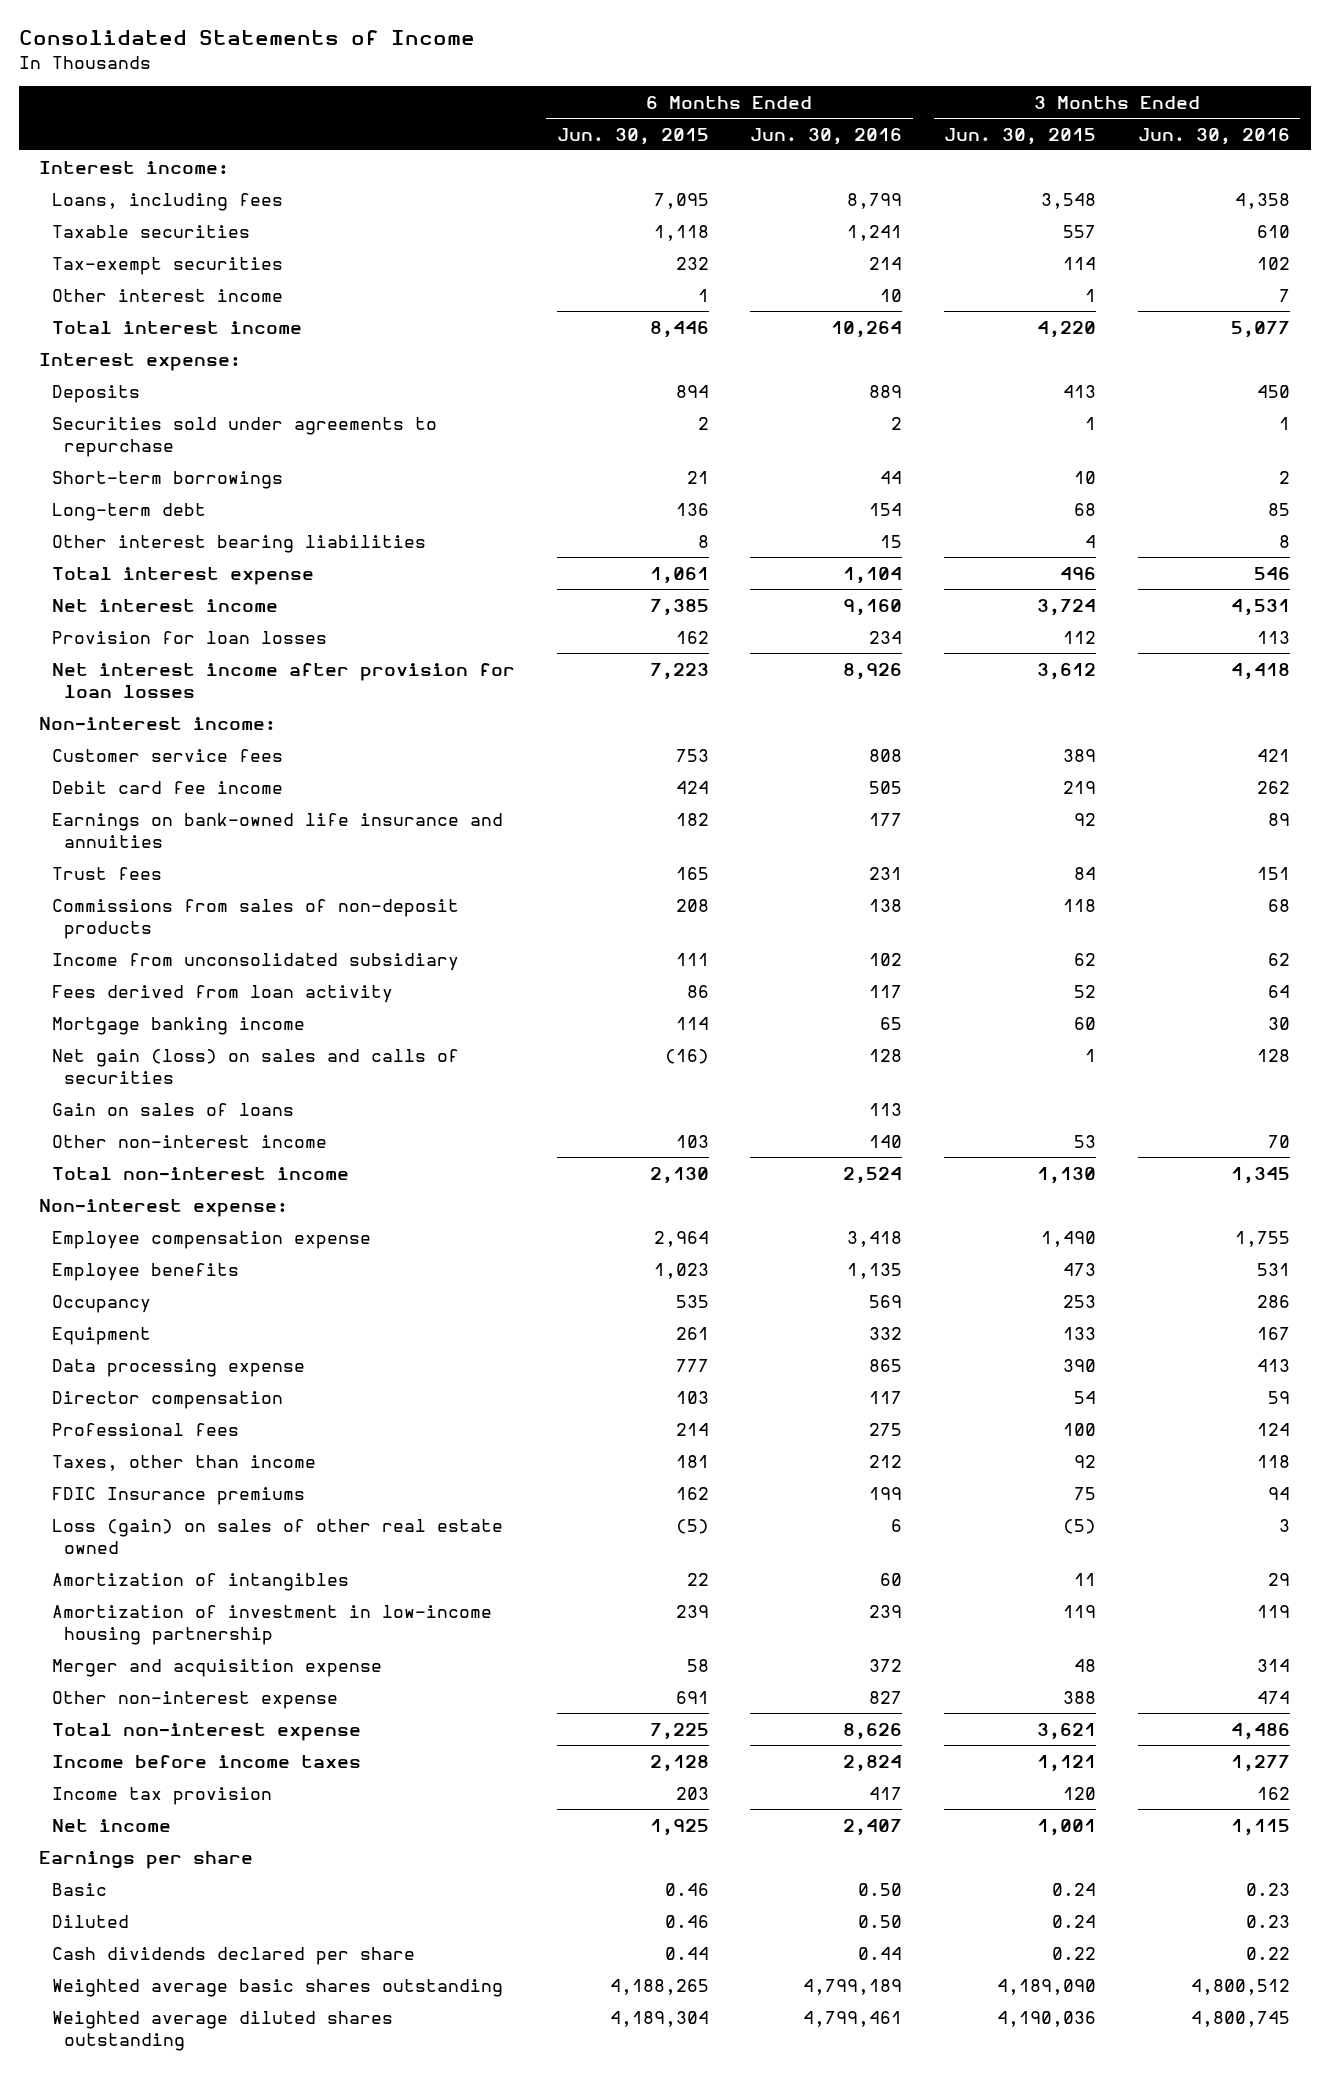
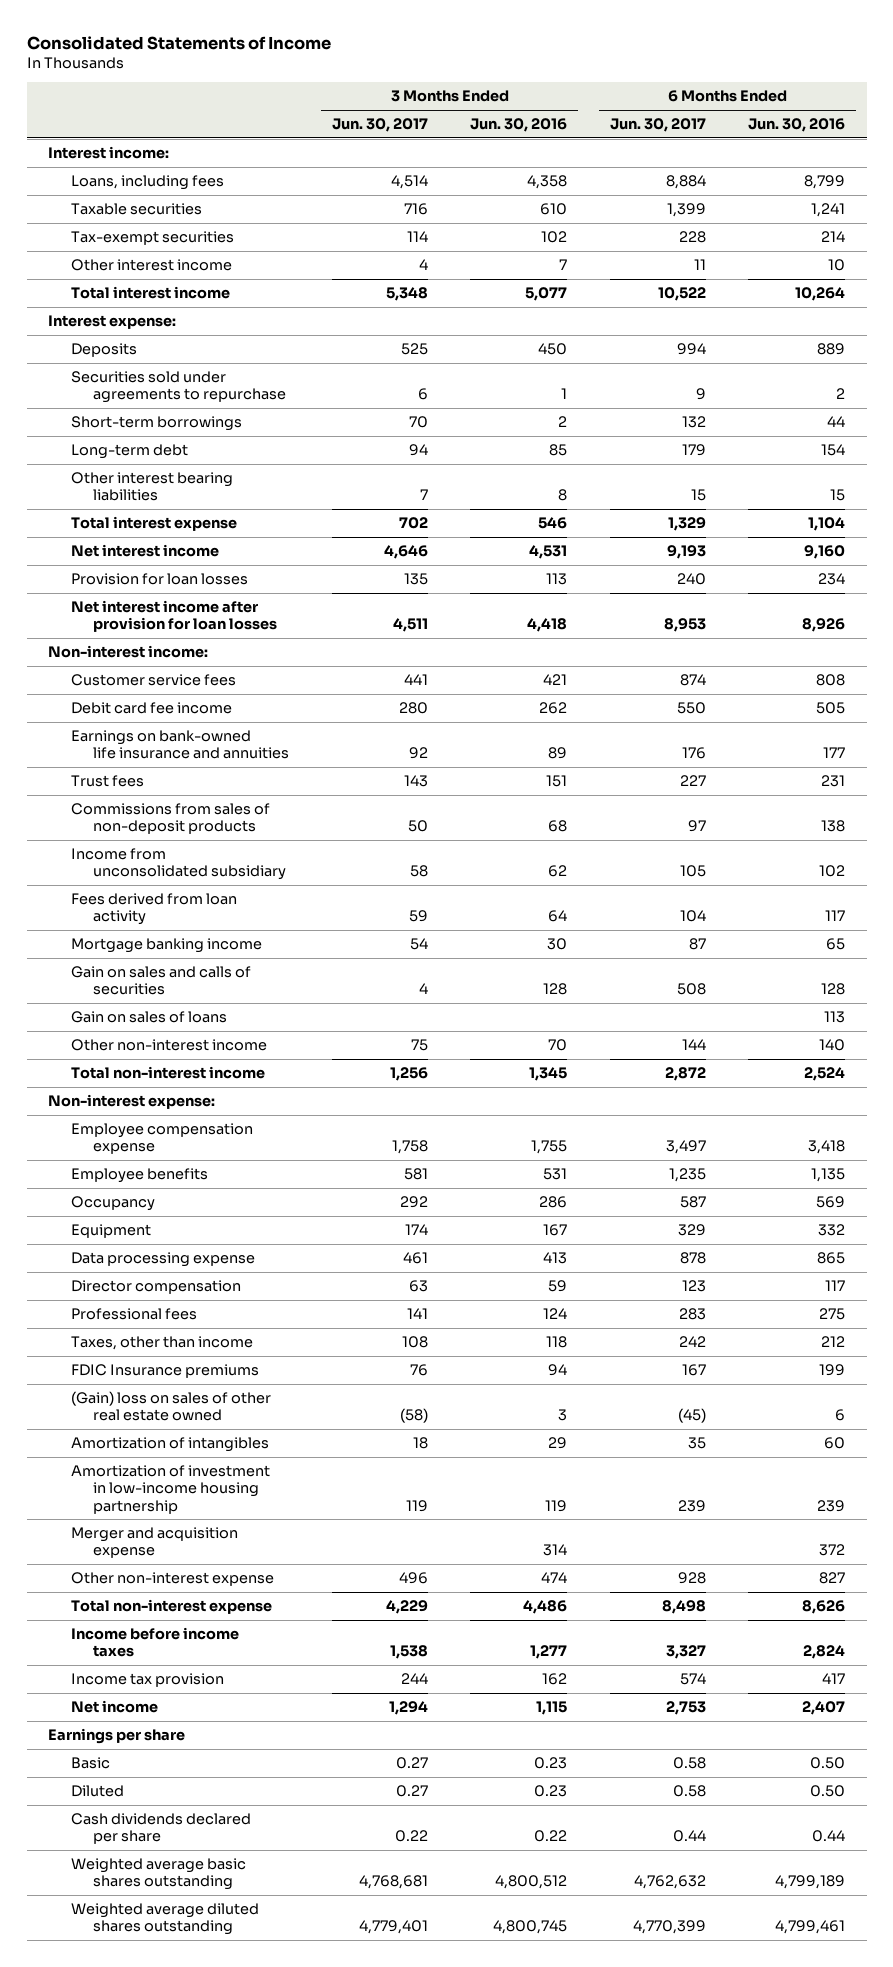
- | 6 Months Ended Jun. 30, 2015 | 6 Months Ended Jun. 30, 2016 | 3 Months Ended Jun. 30, 2015 | 3 Months Ended Jun. 30, 2016
+ | 3 Months Ended Jun. 30, 2017 | 3 Months Ended Jun. 30, 2016 | 6 Months Ended Jun. 30, 2017 | 6 Months Ended Jun. 30, 2016
- Net gain (loss) on sales and calls of securities | (16) | 128 | 1 | 128
+ Gain on sales and calls of securities | 4 | 128 | 508 | 128
- Loss (gain) on sales of other real estate owned | (5) | 6 | (5) | 3
+ (Gain) loss on sales of other real estate owned | (58) | 3 | (45) | 6

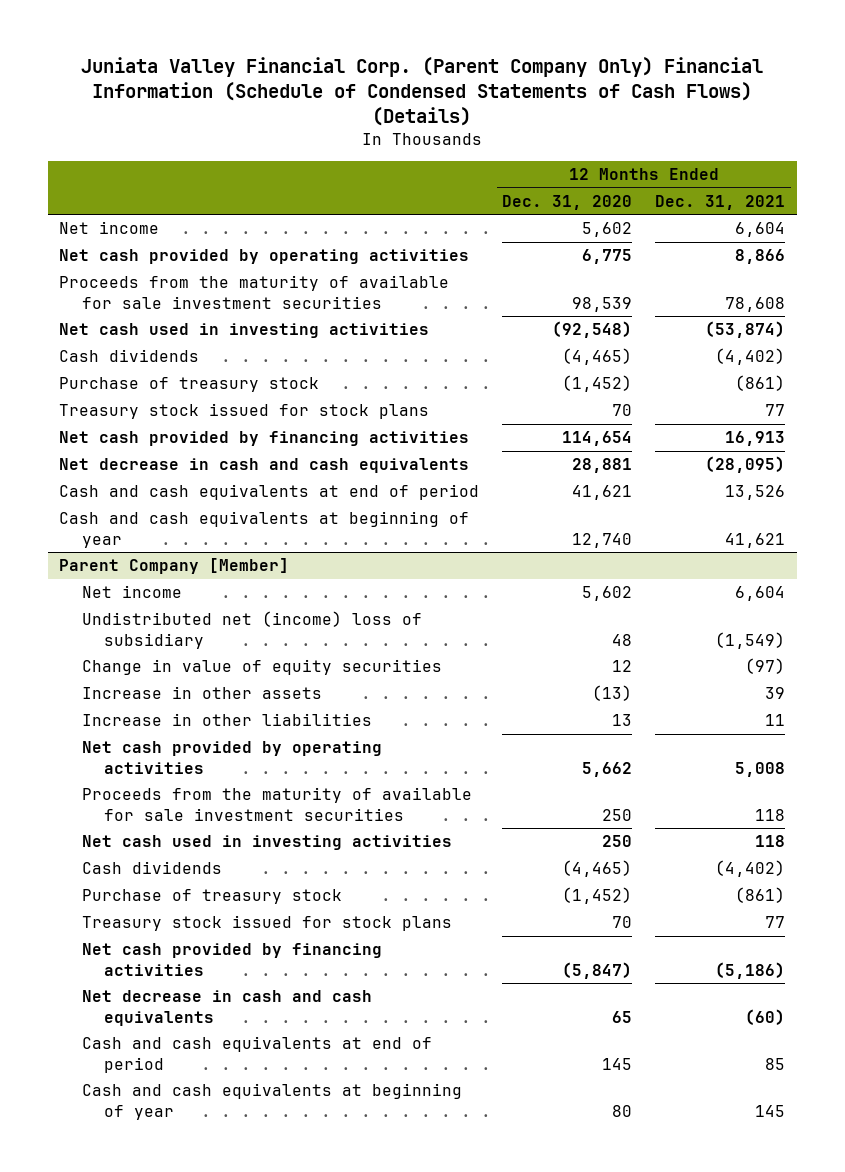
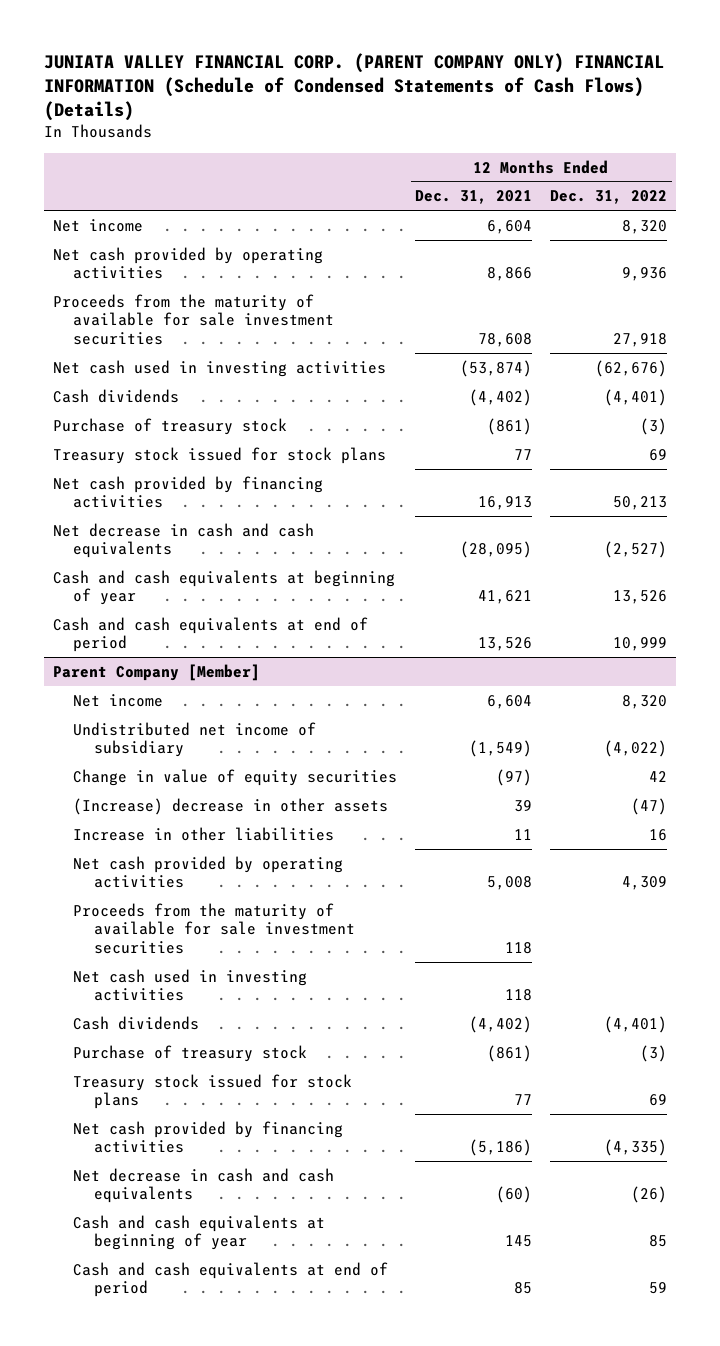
- Juniata Valley Financial Corp. (Parent Company Only) Financial Information (Schedule of Condensed Statements of Cash Flows) (Details)
+ JUNIATA VALLEY FINANCIAL CORP. (PARENT COMPANY ONLY) FINANCIAL INFORMATION (Schedule of Condensed Statements of Cash Flows) (Details)
- | 12 Months Ended Dec. 31, 2020 | 12 Months Ended Dec. 31, 2021
+ | 12 Months Ended Dec. 31, 2021 | 12 Months Ended Dec. 31, 2022
moved down: Cash and cash equivalents at end of period | 13,526 | 10,999
@ Parent Company [Member]
- Undistributed net (income) loss of subsidiary | 48 | (1,549)
+ Undistributed net income of subsidiary | (1,549) | (4,022)
- Increase in other assets | (13) | 39
+ (Increase) decrease in other assets | 39 | (47)
moved down: Cash and cash equivalents at end of period | 85 | 59

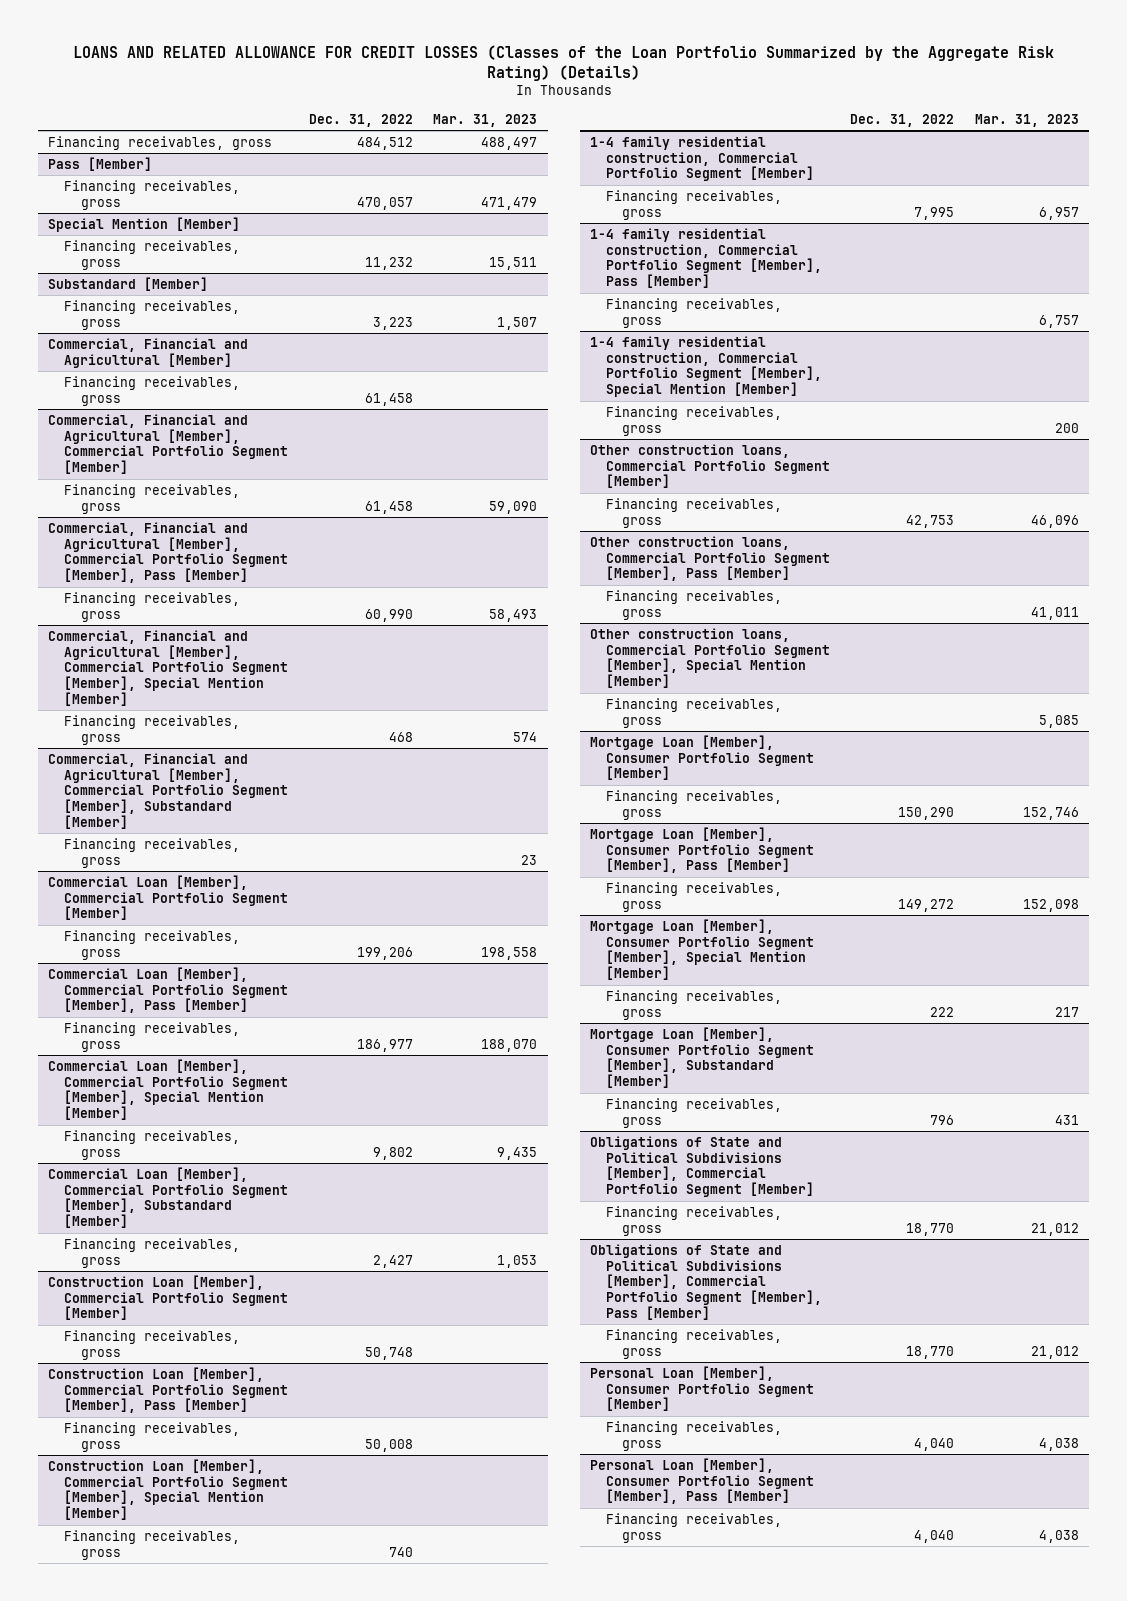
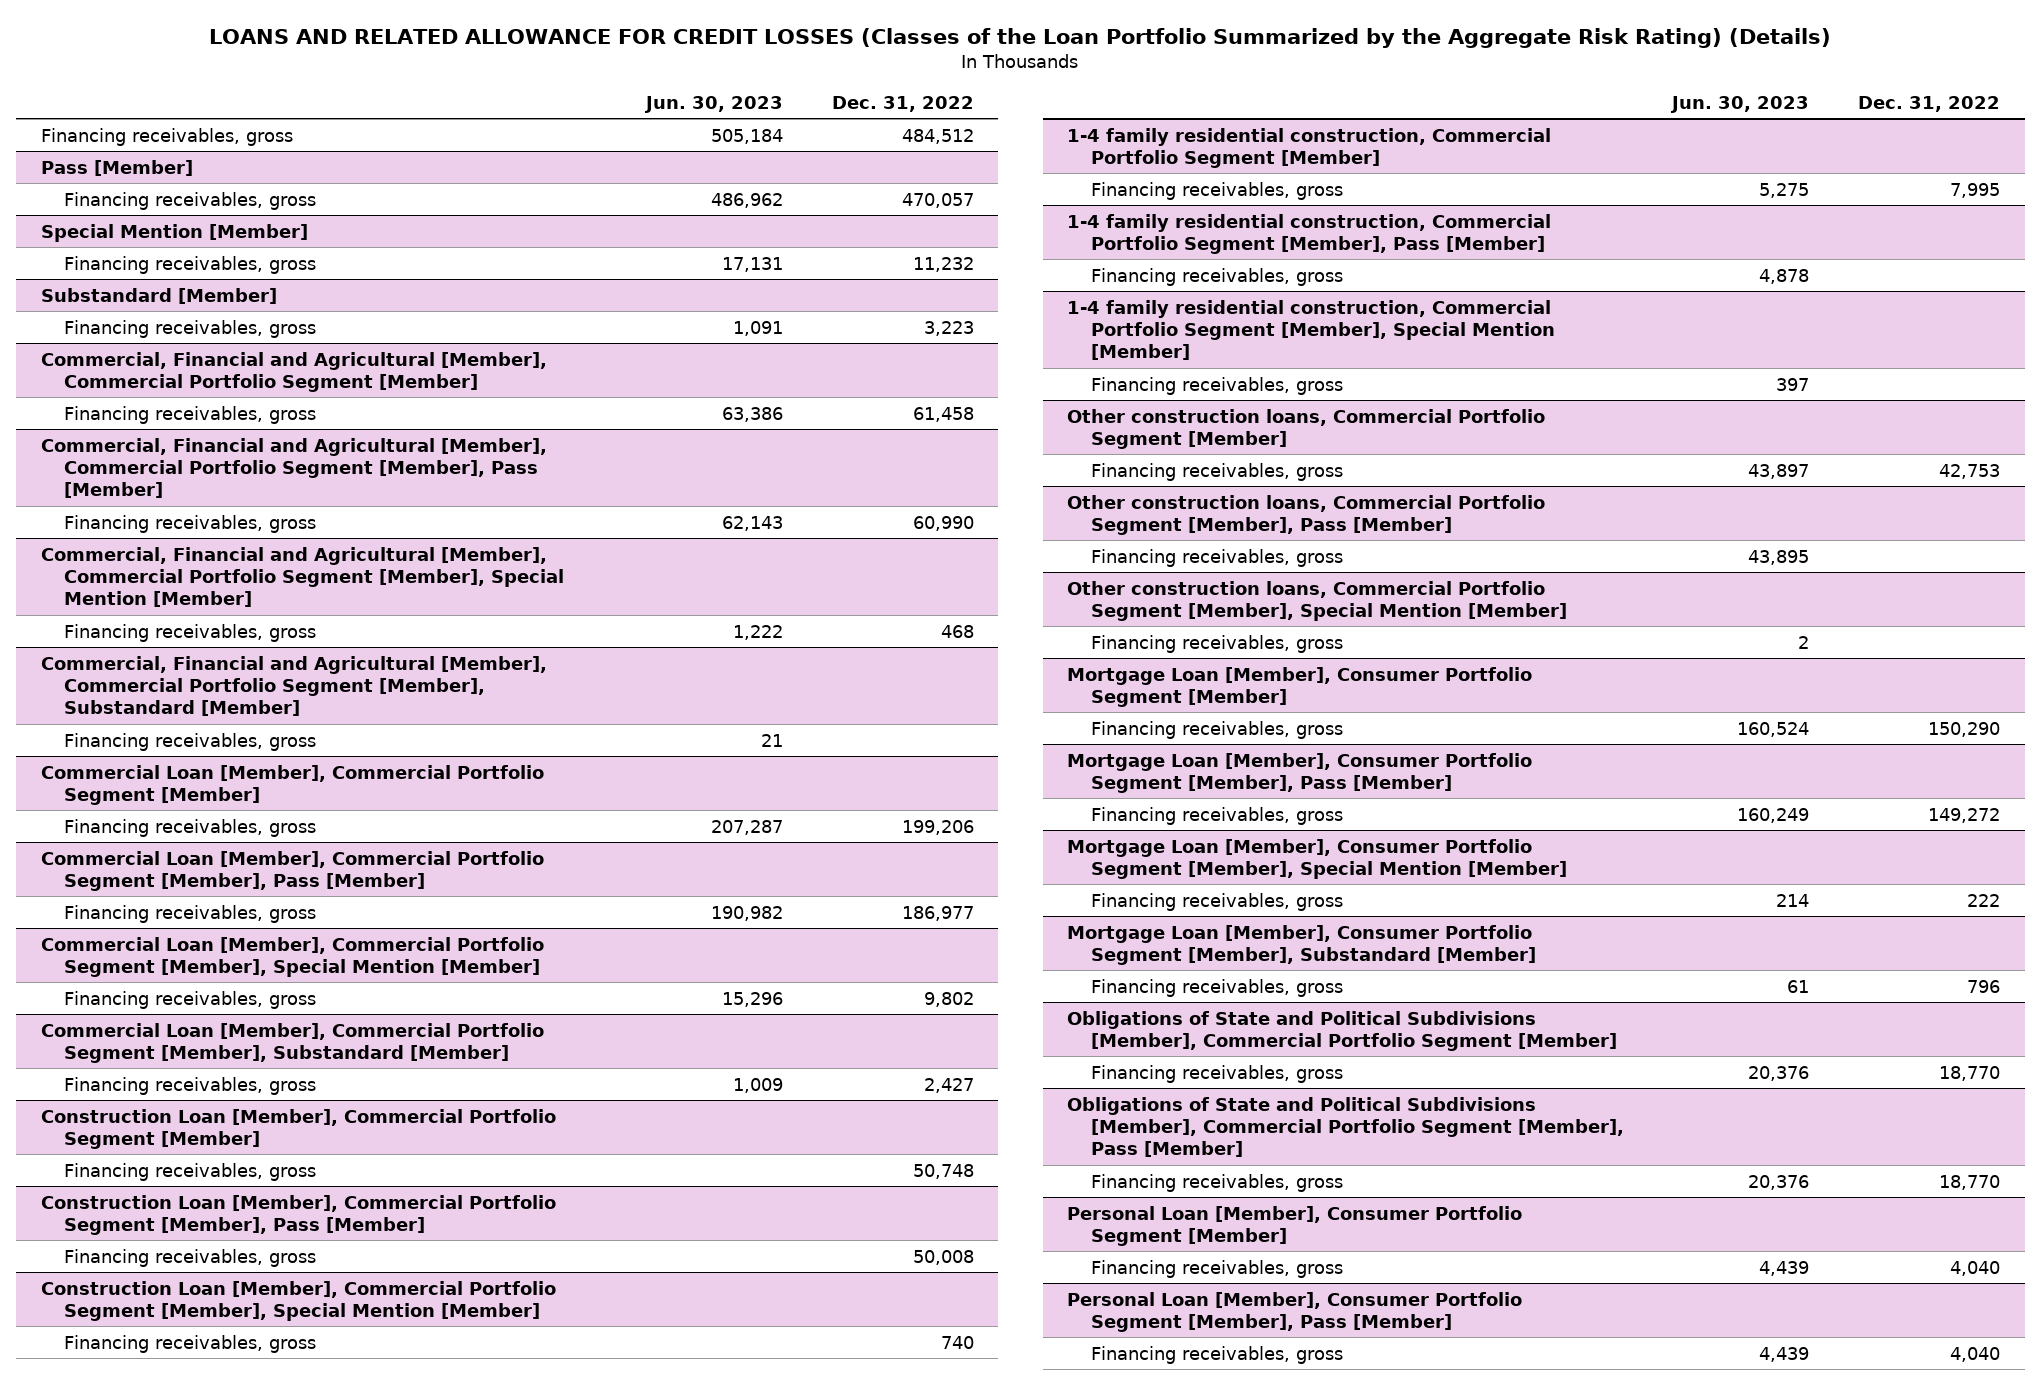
- | Dec. 31, 2022 | Mar. 31, 2023
+ | Jun. 30, 2023 | Dec. 31, 2022
- Commercial, Financial and Agricultural [Member]
- Financing receivables, gross | 61,458 |

